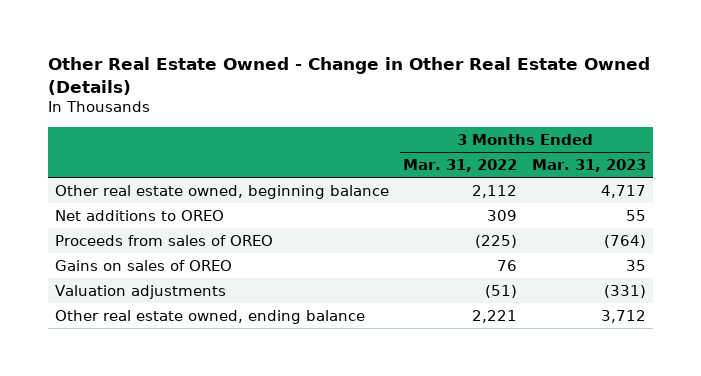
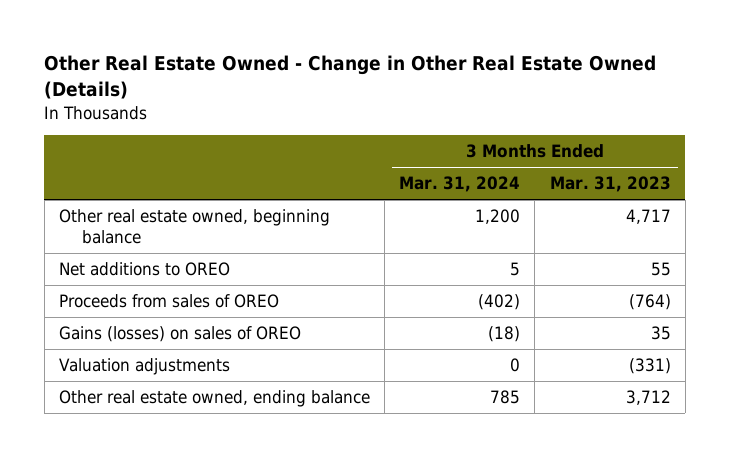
- | 3 Months Ended Mar. 31, 2022 | 3 Months Ended Mar. 31, 2023
+ | 3 Months Ended Mar. 31, 2024 | 3 Months Ended Mar. 31, 2023
- Gains on sales of OREO | 76 | 35
+ Gains (losses) on sales of OREO | (18) | 35

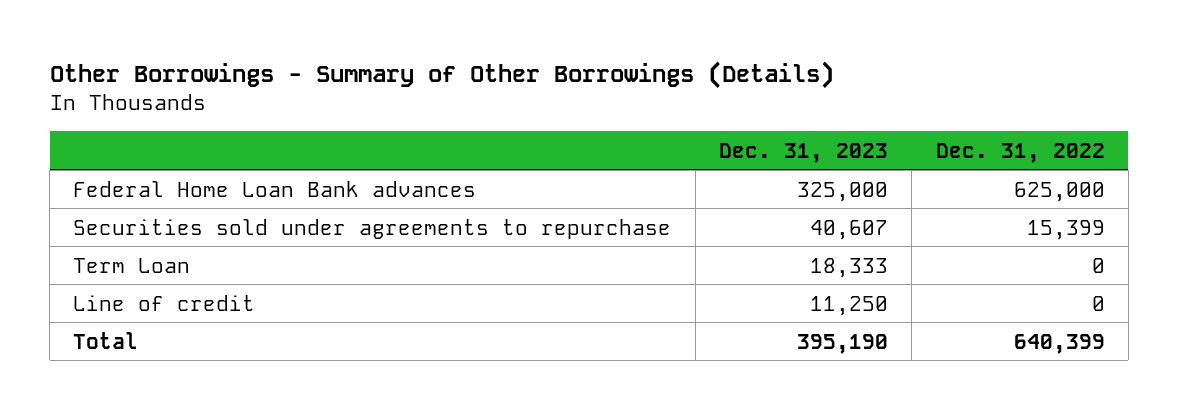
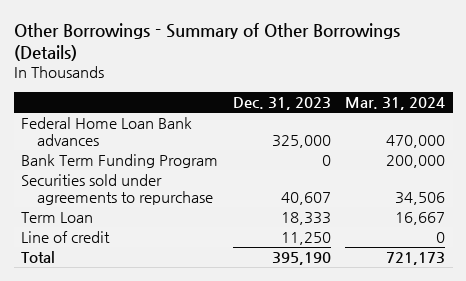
- | Dec. 31, 2023 | Dec. 31, 2022
+ | Dec. 31, 2023 | Mar. 31, 2024
+ Bank Term Funding Program | 0 | 200,000

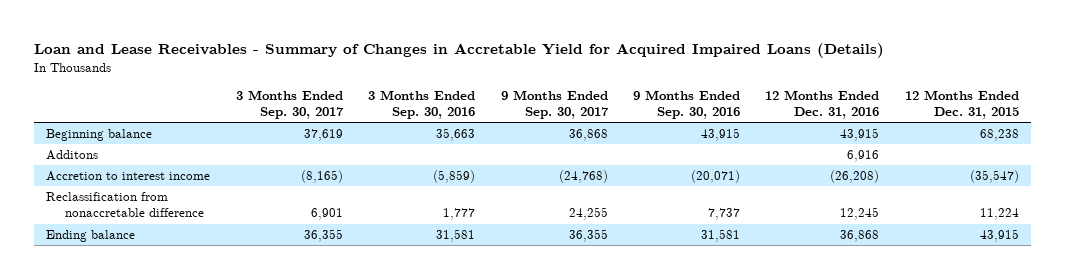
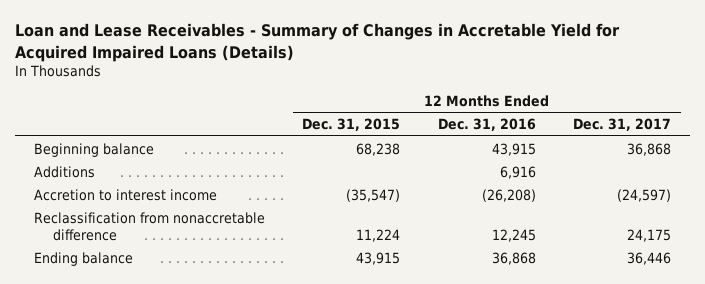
- | 3 Months Ended Sep. 30, 2017 | 3 Months Ended Sep. 30, 2016 | 9 Months Ended Sep. 30, 2017 | 9 Months Ended Sep. 30, 2016 | 12 Months Ended Dec. 31, 2016 | 12 Months Ended Dec. 31, 2015
+ | 12 Months Ended Dec. 31, 2015 | 12 Months Ended Dec. 31, 2016 | 12 Months Ended Dec. 31, 2017
- Additons | | | | | 6,916 |
+ Additions | | 6,916 |

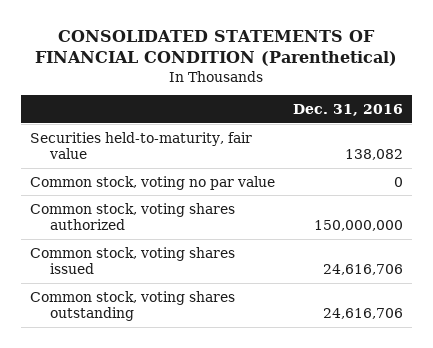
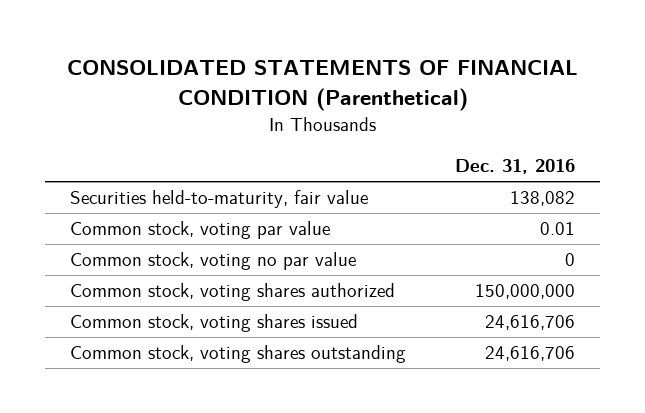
+ Common stock, voting par value | 0.01

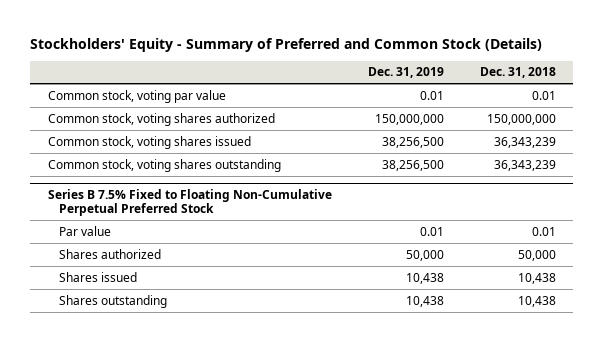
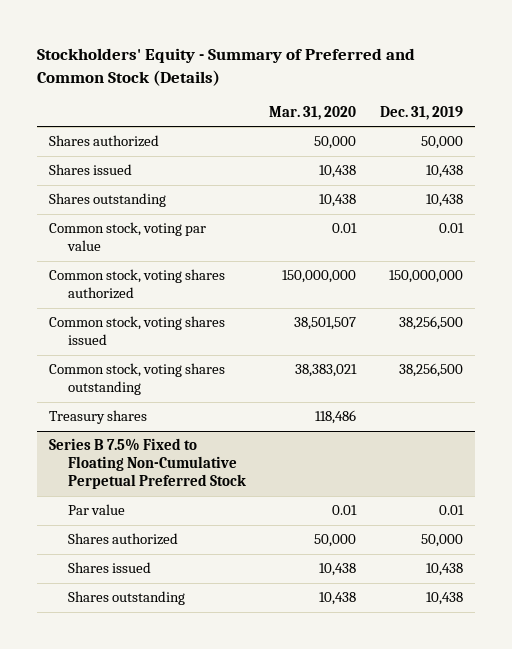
- | Dec. 31, 2019 | Dec. 31, 2018
+ | Mar. 31, 2020 | Dec. 31, 2019
+ Shares authorized | 50,000 | 50,000
+ Shares issued | 10,438 | 10,438
+ Shares outstanding | 10,438 | 10,438
+ Treasury shares | 118,486 |

